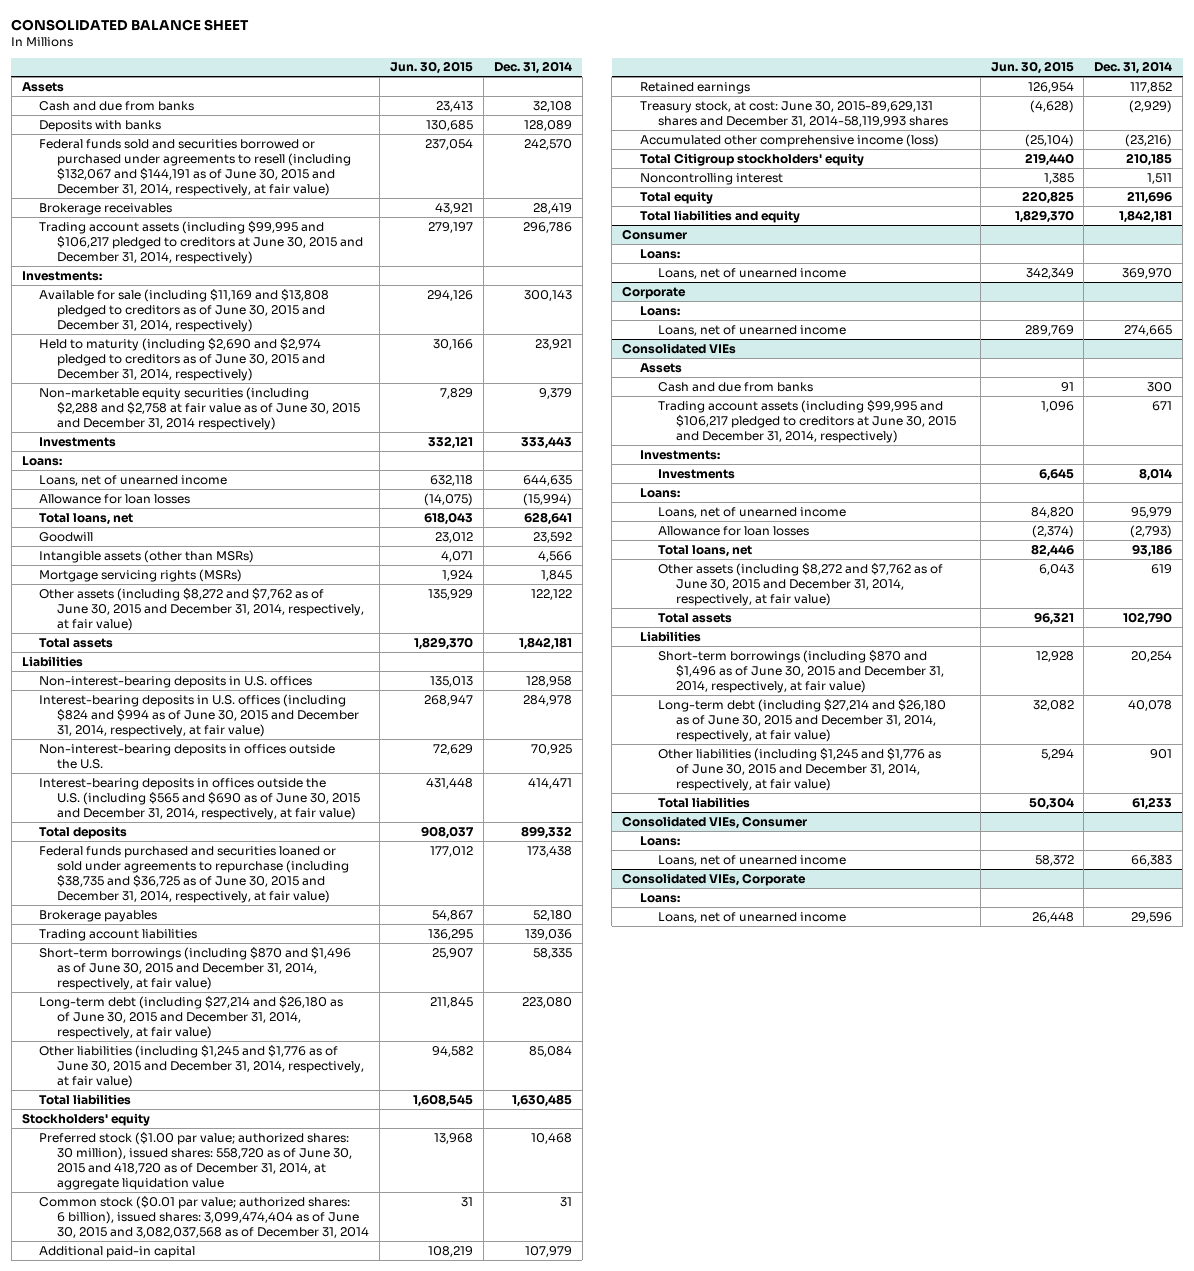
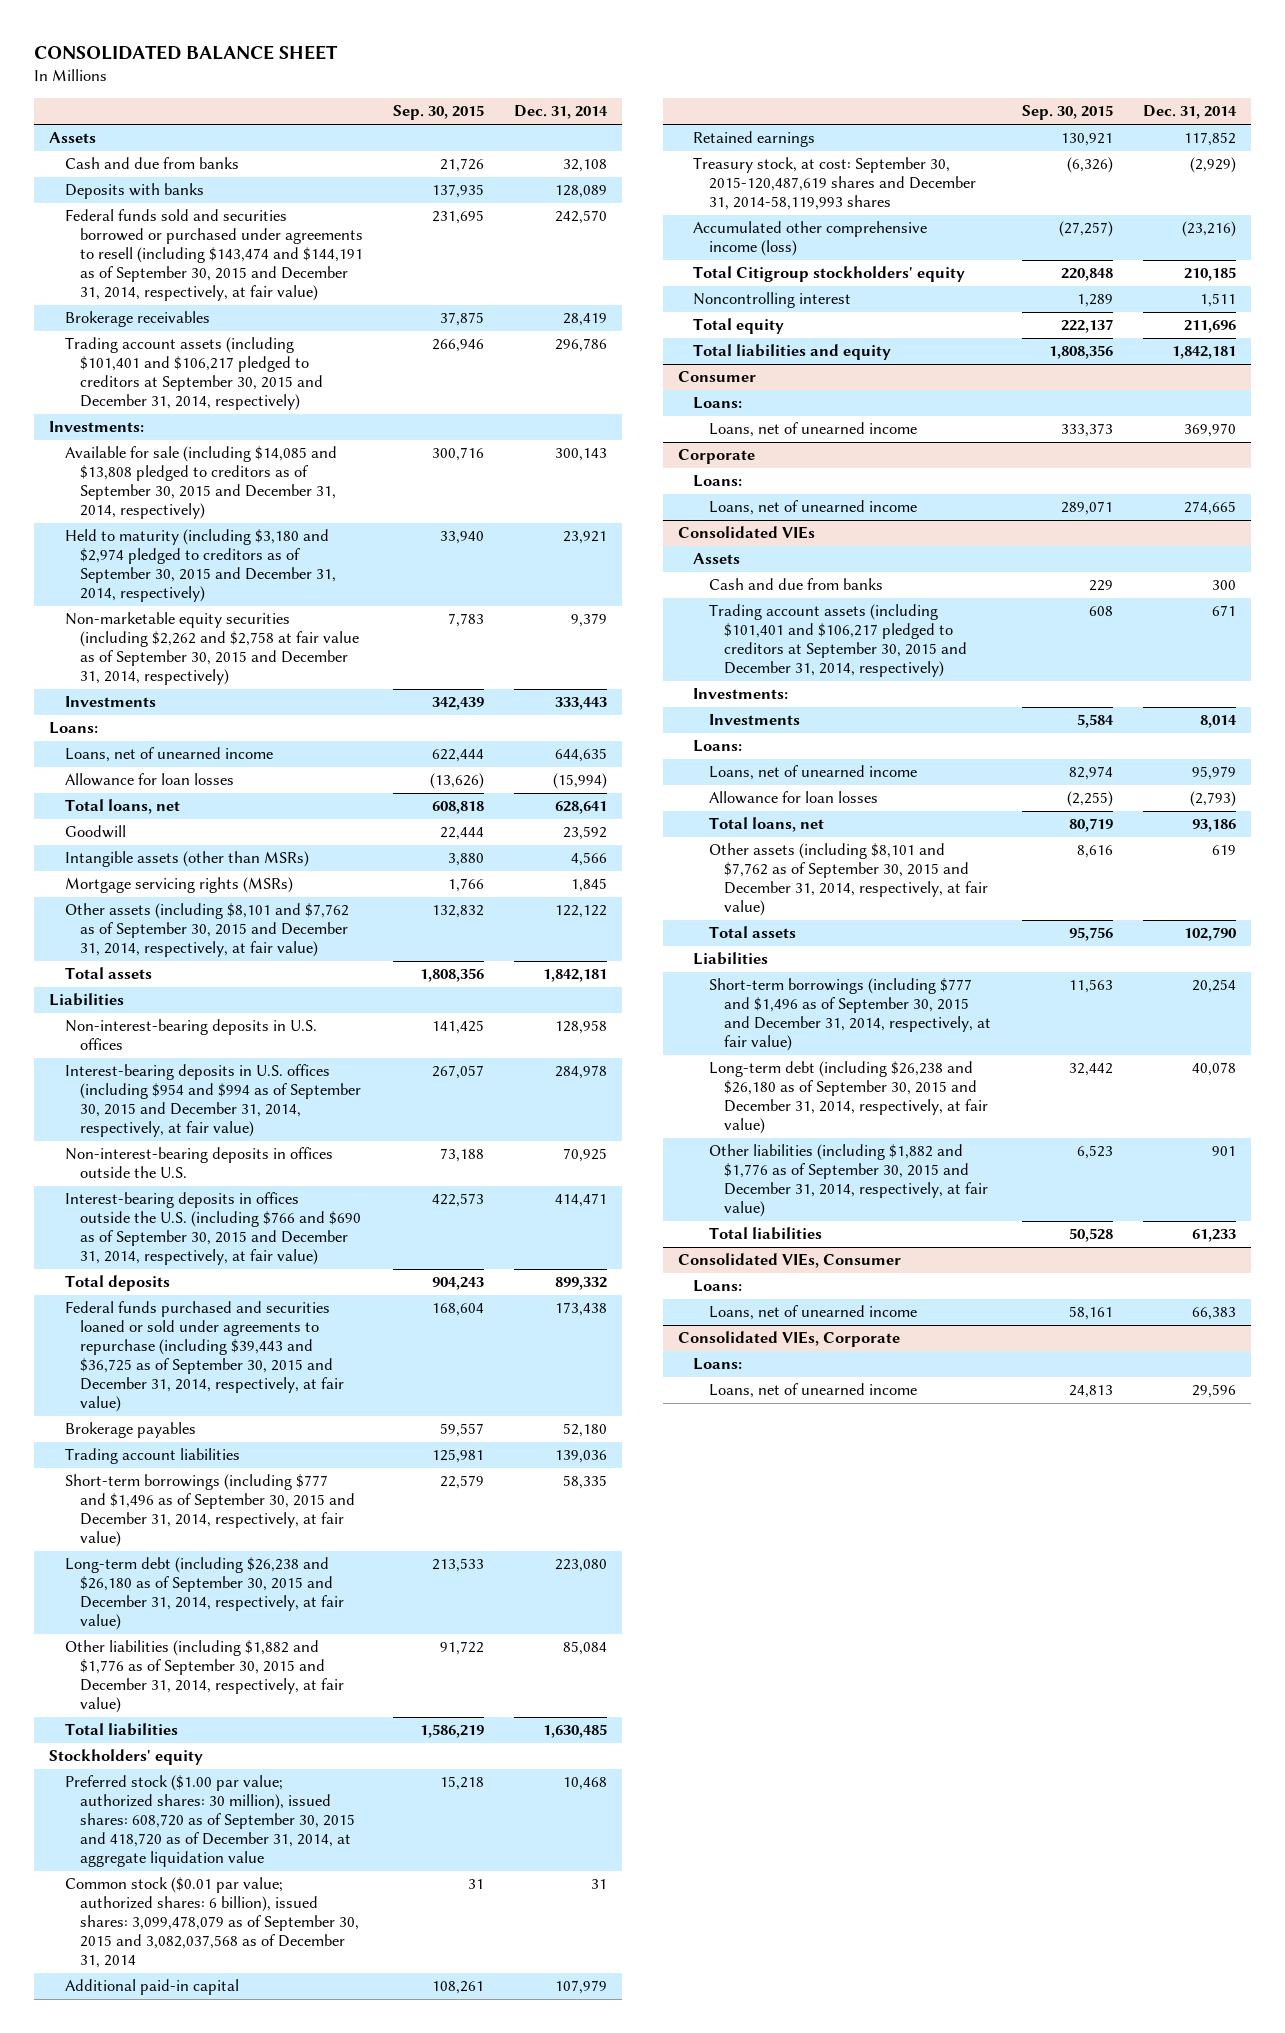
- | Jun. 30, 2015 | Dec. 31, 2014
+ | Sep. 30, 2015 | Dec. 31, 2014
- Federal funds sold and securities borrowed or purchased under agreements to resell (including $132,067 and $144,191 as of June 30, 2015 and December 31, 2014, respectively, at fair value) | 237,054 | 242,570
+ Federal funds sold and securities borrowed or purchased under agreements to resell (including $143,474 and $144,191 as of September 30, 2015 and December 31, 2014, respectively, at fair value) | 231,695 | 242,570
- Trading account assets (including $99,995 and $106,217 pledged to creditors at June 30, 2015 and December 31, 2014, respectively) | 279,197 | 296,786
+ Trading account assets (including $101,401 and $106,217 pledged to creditors at September 30, 2015 and December 31, 2014, respectively) | 266,946 | 296,786
- Available for sale (including $11,169 and $13,808 pledged to creditors as of June 30, 2015 and December 31, 2014, respectively) | 294,126 | 300,143
- Held to maturity (including $2,690 and $2,974 pledged to creditors as of June 30, 2015 and December 31, 2014, respectively) | 30,166 | 23,921
- Non-marketable equity securities (including $2,288 and $2,758 at fair value as of June 30, 2015 and December 31, 2014 respectively) | 7,829 | 9,379
+ Available for sale (including $14,085 and $13,808 pledged to creditors as of September 30, 2015 and December 31, 2014, respectively) | 300,716 | 300,143
+ Held to maturity (including $3,180 and $2,974 pledged to creditors as of September 30, 2015 and December 31, 2014, respectively) | 33,940 | 23,921
+ Non-marketable equity securities (including $2,262 and $2,758 at fair value as of September 30, 2015 and December 31, 2014, respectively) | 7,783 | 9,379
- Other assets (including $8,272 and $7,762 as of June 30, 2015 and December 31, 2014, respectively, at fair value) | 135,929 | 122,122
+ Other assets (including $8,101 and $7,762 as of September 30, 2015 and December 31, 2014, respectively, at fair value) | 132,832 | 122,122
- Interest-bearing deposits in U.S. offices (including $824 and $994 as of June 30, 2015 and December 31, 2014, respectively, at fair value) | 268,947 | 284,978
+ Interest-bearing deposits in U.S. offices (including $954 and $994 as of September 30, 2015 and December 31, 2014, respectively, at fair value) | 267,057 | 284,978
- Interest-bearing deposits in offices outside the U.S. (including $565 and $690 as of June 30, 2015 and December 31, 2014, respectively, at fair value) | 431,448 | 414,471
+ Interest-bearing deposits in offices outside the U.S. (including $766 and $690 as of September 30, 2015 and December 31, 2014, respectively, at fair value) | 422,573 | 414,471
- Federal funds purchased and securities loaned or sold under agreements to repurchase (including $38,735 and $36,725 as of June 30, 2015 and December 31, 2014, respectively, at fair value) | 177,012 | 173,438
+ Federal funds purchased and securities loaned or sold under agreements to repurchase (including $39,443 and $36,725 as of September 30, 2015 and December 31, 2014, respectively, at fair value) | 168,604 | 173,438
- Short-term borrowings (including $870 and $1,496 as of June 30, 2015 and December 31, 2014, respectively, at fair value) | 25,907 | 58,335
- Long-term debt (including $27,214 and $26,180 as of June 30, 2015 and December 31, 2014, respectively, at fair value) | 211,845 | 223,080
- Other liabilities (including $1,245 and $1,776 as of June 30, 2015 and December 31, 2014, respectively, at fair value) | 94,582 | 85,084
+ Short-term borrowings (including $777 and $1,496 as of September 30, 2015 and December 31, 2014, respectively, at fair value) | 22,579 | 58,335
+ Long-term debt (including $26,238 and $26,180 as of September 30, 2015 and December 31, 2014, respectively, at fair value) | 213,533 | 223,080
+ Other liabilities (including $1,882 and $1,776 as of September 30, 2015 and December 31, 2014, respectively, at fair value) | 91,722 | 85,084
- Preferred stock ($1.00 par value; authorized shares: 30 million), issued shares: 558,720 as of June 30, 2015 and 418,720 as of December 31, 2014, at aggregate liquidation value | 13,968 | 10,468
- Common stock ($0.01 par value; authorized shares: 6 billion), issued shares: 3,099,474,404 as of June 30, 2015 and 3,082,037,568 as of December 31, 2014 | 31 | 31
+ Preferred stock ($1.00 par value; authorized shares: 30 million), issued shares: 608,720 as of September 30, 2015 and 418,720 as of December 31, 2014, at aggregate liquidation value | 15,218 | 10,468
+ Common stock ($0.01 par value; authorized shares: 6 billion), issued shares: 3,099,478,079 as of September 30, 2015 and 3,082,037,568 as of December 31, 2014 | 31 | 31
- Treasury stock, at cost: June 30, 2015-89,629,131 shares and December 31, 2014-58,119,993 shares | (4,628) | (2,929)
+ Treasury stock, at cost: September 30, 2015-120,487,619 shares and December 31, 2014-58,119,993 shares | (6,326) | (2,929)
@ Consolidated VIEs
- Trading account assets (including $99,995 and $106,217 pledged to creditors at June 30, 2015 and December 31, 2014, respectively) | 1,096 | 671
+ Trading account assets (including $101,401 and $106,217 pledged to creditors at September 30, 2015 and December 31, 2014, respectively) | 608 | 671
- Other assets (including $8,272 and $7,762 as of June 30, 2015 and December 31, 2014, respectively, at fair value) | 6,043 | 619
+ Other assets (including $8,101 and $7,762 as of September 30, 2015 and December 31, 2014, respectively, at fair value) | 8,616 | 619
- Short-term borrowings (including $870 and $1,496 as of June 30, 2015 and December 31, 2014, respectively, at fair value) | 12,928 | 20,254
- Long-term debt (including $27,214 and $26,180 as of June 30, 2015 and December 31, 2014, respectively, at fair value) | 32,082 | 40,078
- Other liabilities (including $1,245 and $1,776 as of June 30, 2015 and December 31, 2014, respectively, at fair value) | 5,294 | 901
+ Short-term borrowings (including $777 and $1,496 as of September 30, 2015 and December 31, 2014, respectively, at fair value) | 11,563 | 20,254
+ Long-term debt (including $26,238 and $26,180 as of September 30, 2015 and December 31, 2014, respectively, at fair value) | 32,442 | 40,078
+ Other liabilities (including $1,882 and $1,776 as of September 30, 2015 and December 31, 2014, respectively, at fair value) | 6,523 | 901

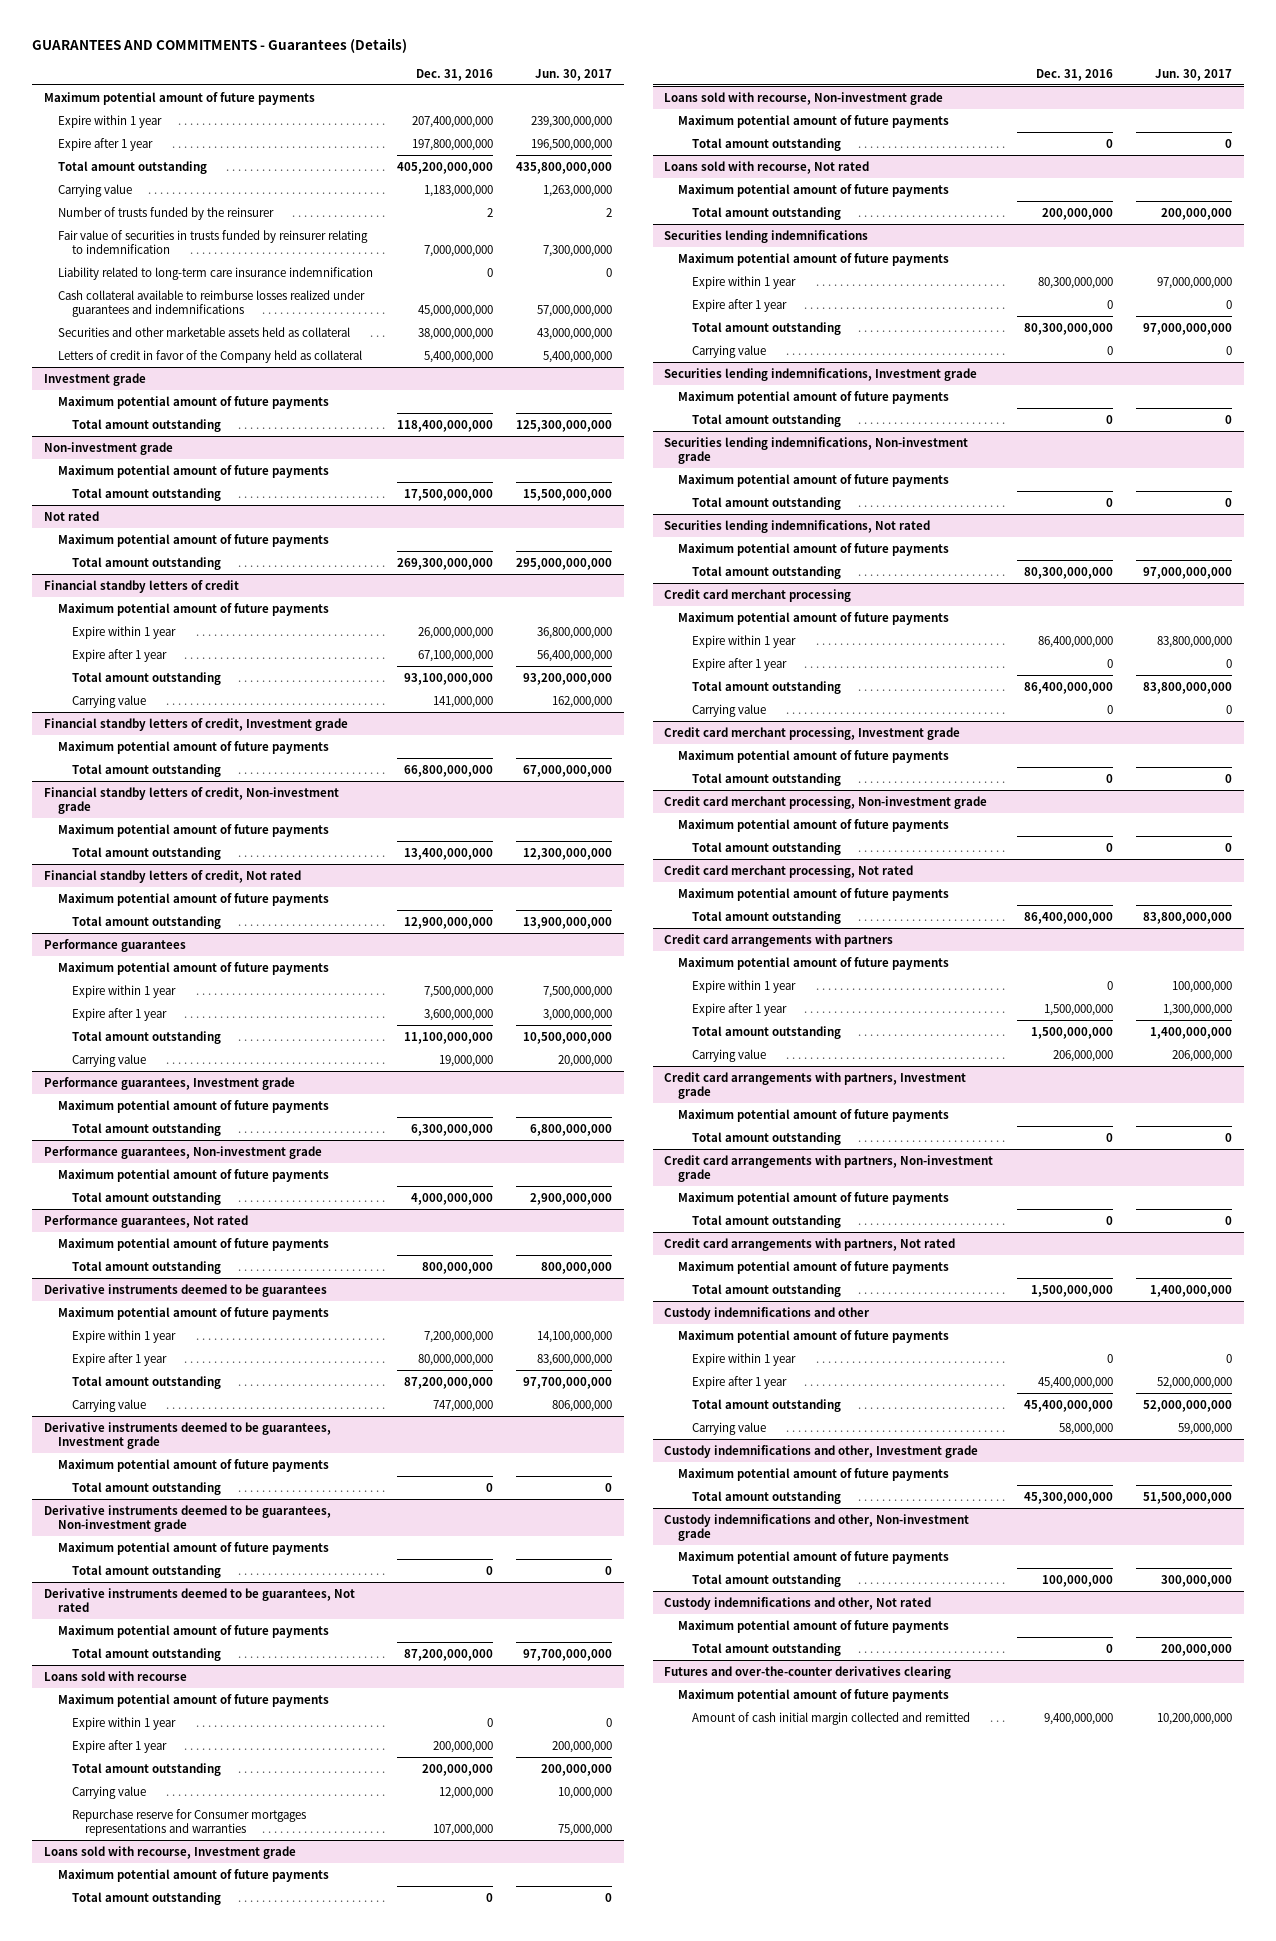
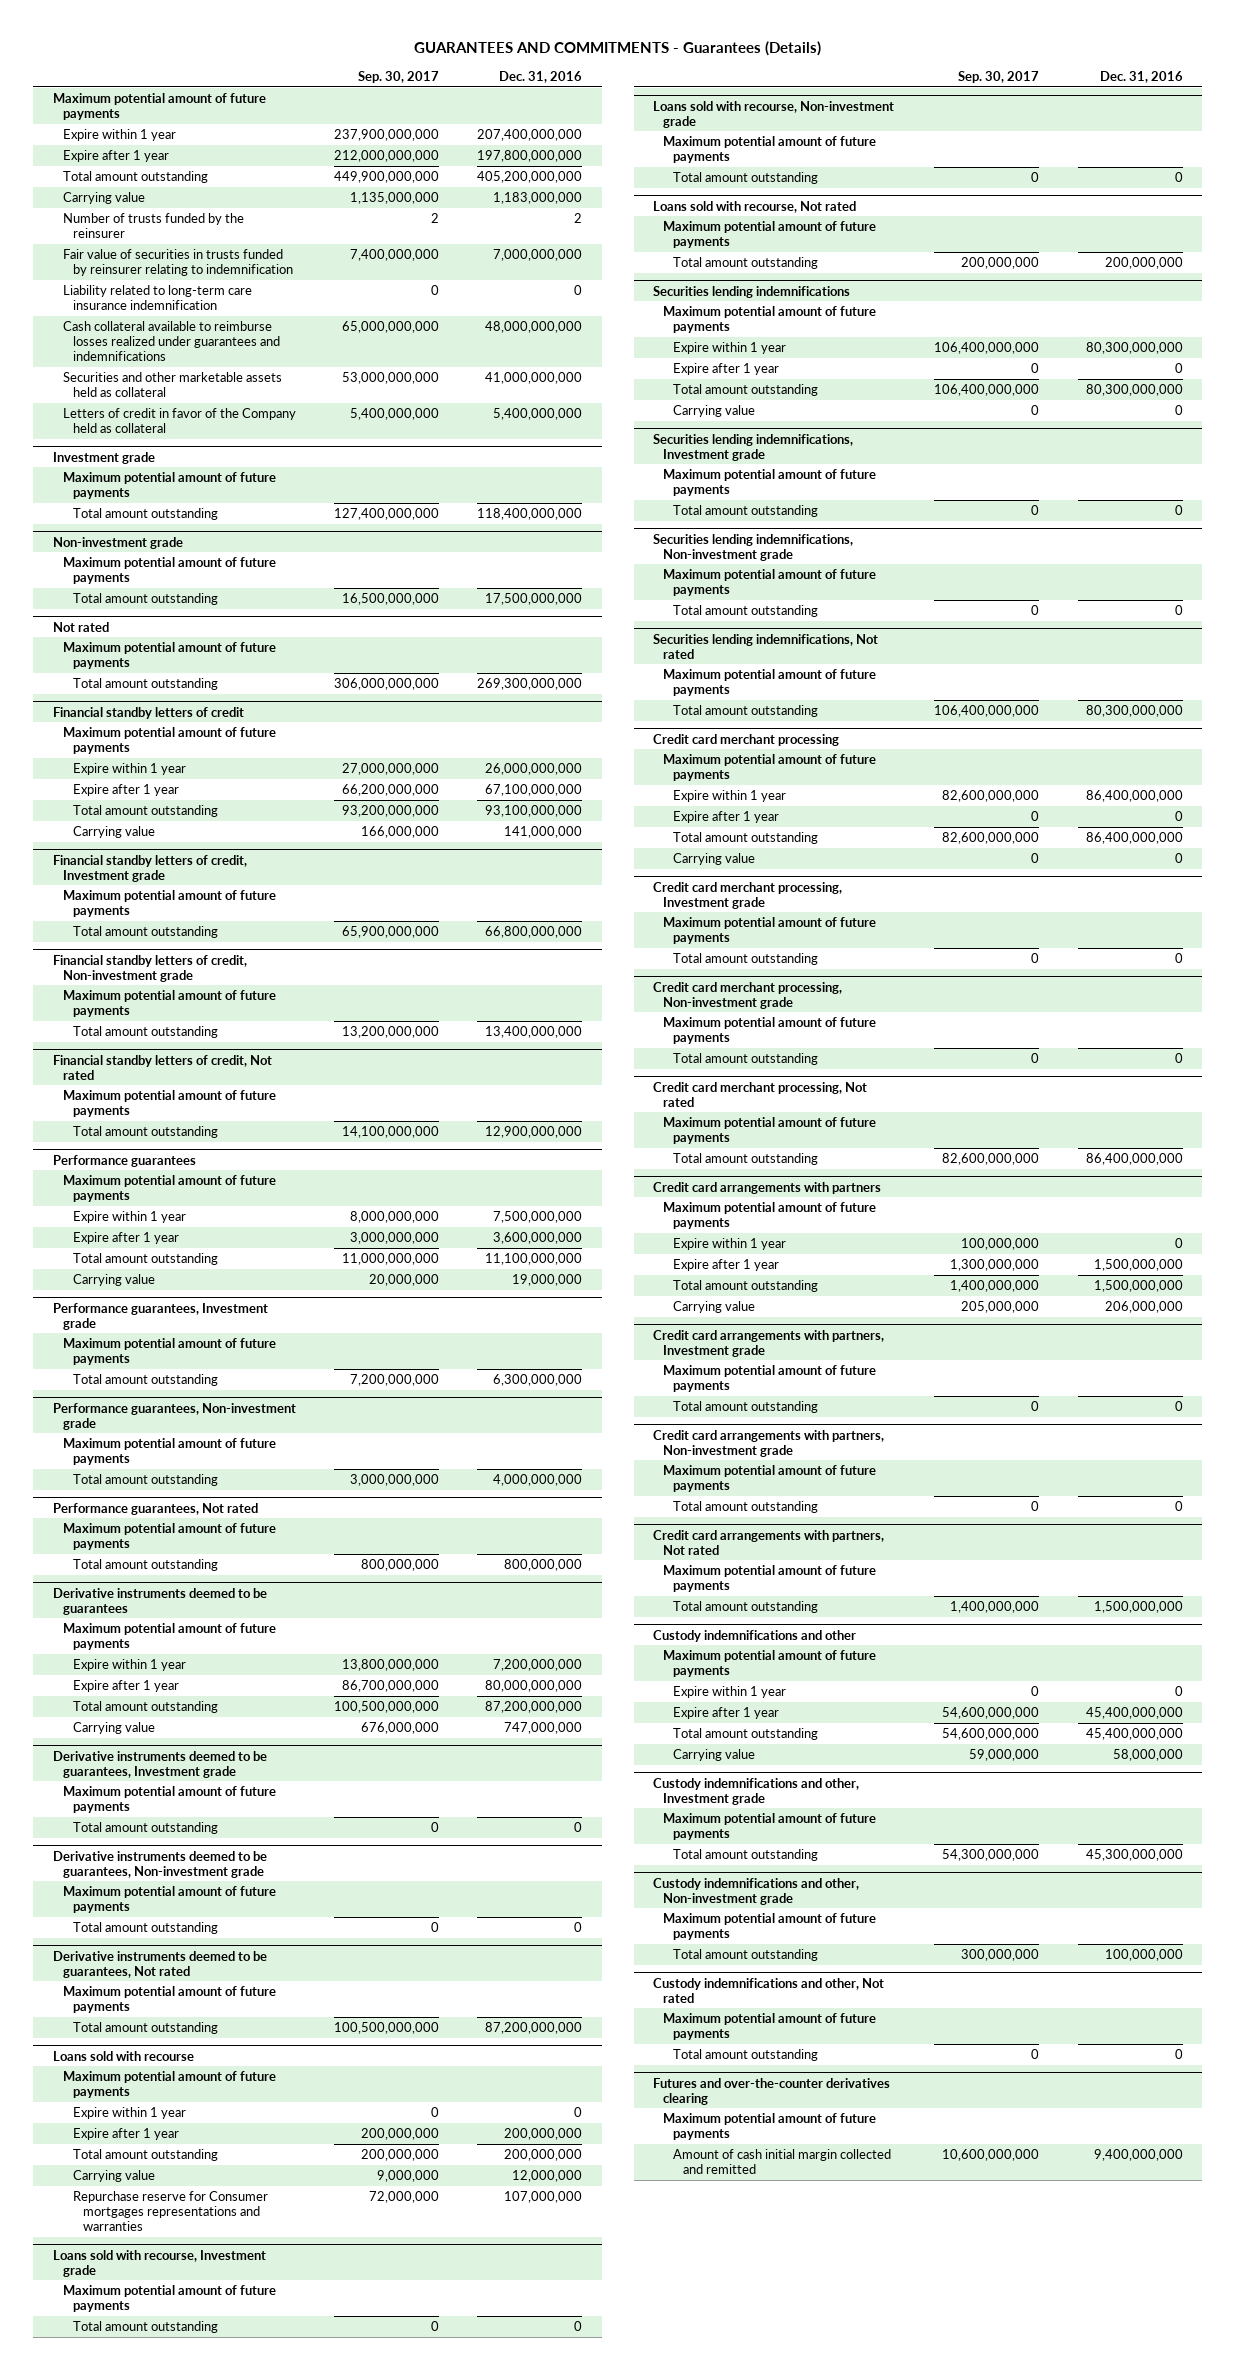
- | Dec. 31, 2016 | Jun. 30, 2017
+ | Sep. 30, 2017 | Dec. 31, 2016
- Cash collateral available to reimburse losses realized under guarantees and indemnifications | 45,000,000,000 | 57,000,000,000
- Securities and other marketable assets held as collateral | 38,000,000,000 | 43,000,000,000
+ Cash collateral available to reimburse losses realized under guarantees and indemnifications | 65,000,000,000 | 48,000,000,000
+ Securities and other marketable assets held as collateral | 53,000,000,000 | 41,000,000,000

